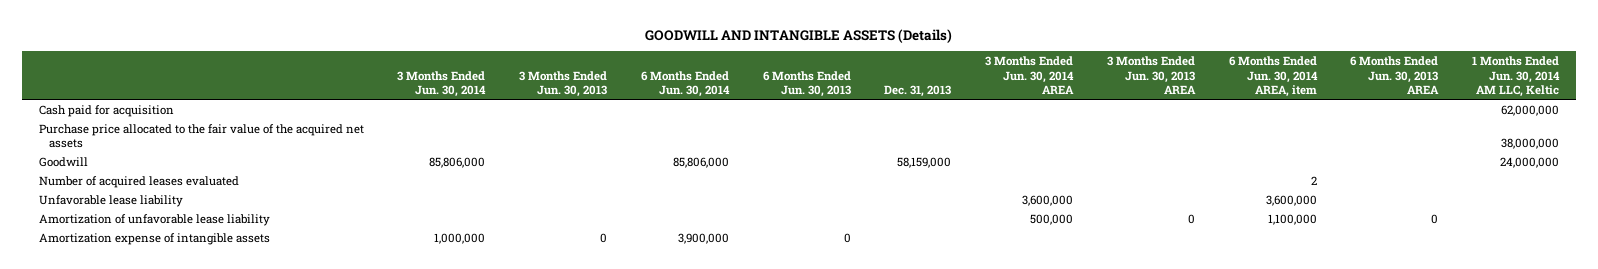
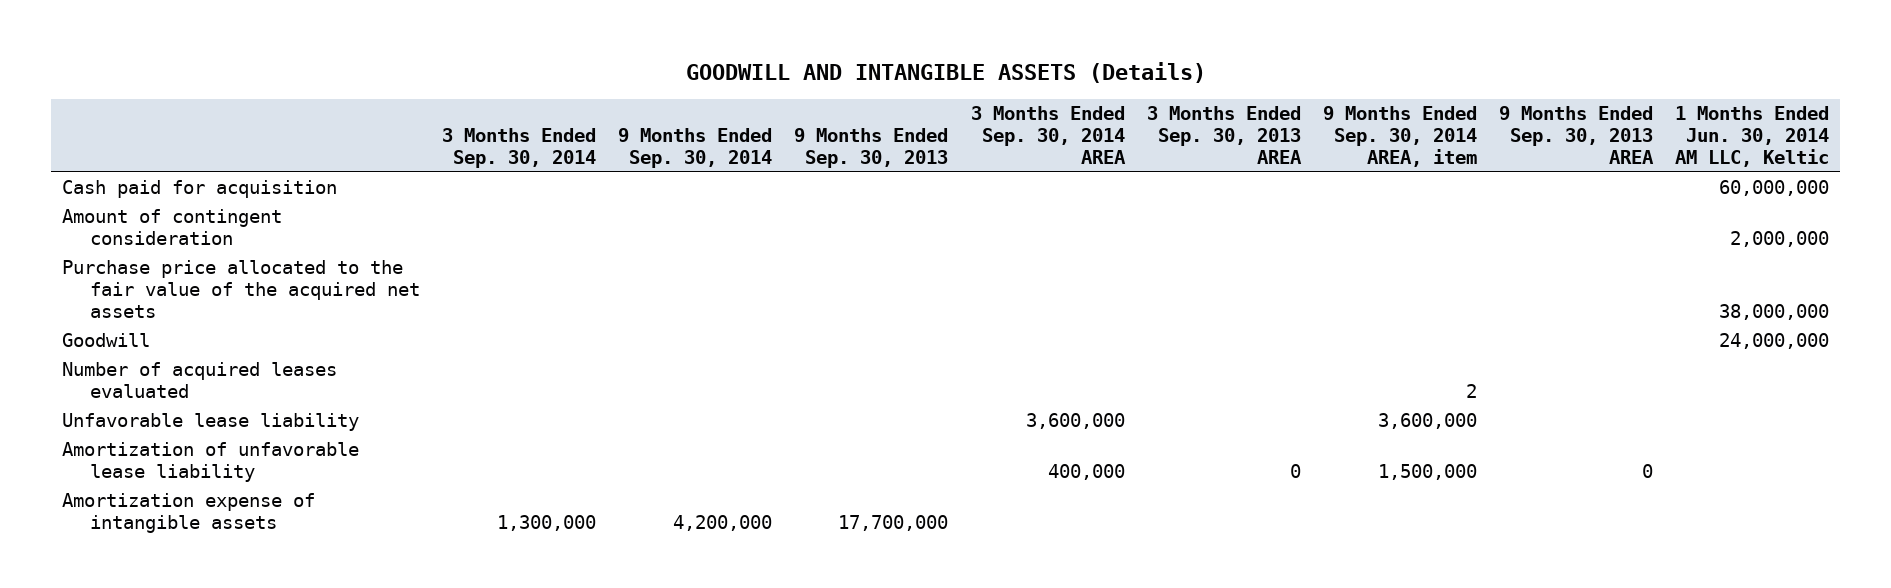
- | 3 Months Ended Jun. 30, 2014 | 3 Months Ended Jun. 30, 2013 | 6 Months Ended Jun. 30, 2014 | 6 Months Ended Jun. 30, 2013 | Dec. 31, 2013 | 3 Months Ended Jun. 30, 2014 AREA | 3 Months Ended Jun. 30, 2013 AREA | 6 Months Ended Jun. 30, 2014 AREA, item | 6 Months Ended Jun. 30, 2013 AREA | 1 Months Ended Jun. 30, 2014 AM LLC, Keltic
+ | 3 Months Ended Sep. 30, 2014 | 9 Months Ended Sep. 30, 2014 | 9 Months Ended Sep. 30, 2013 | 3 Months Ended Sep. 30, 2014 AREA | 3 Months Ended Sep. 30, 2013 AREA | 9 Months Ended Sep. 30, 2014 AREA, item | 9 Months Ended Sep. 30, 2013 AREA | 1 Months Ended Jun. 30, 2014 AM LLC, Keltic
- Cash paid for acquisition | | | | | | | | | | 62,000,000
+ Cash paid for acquisition | | | | | | | | 60,000,000
+ Amount of contingent consideration | | | | | | | | 2,000,000

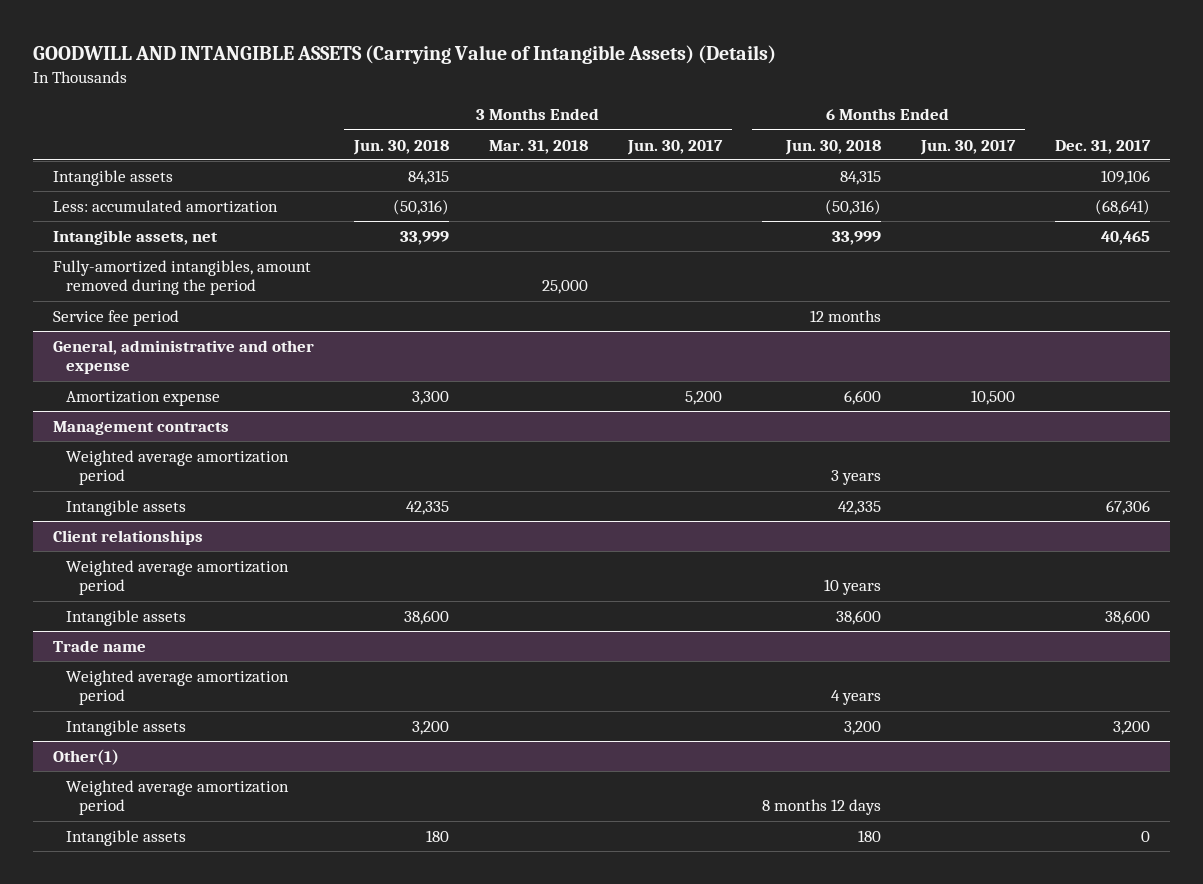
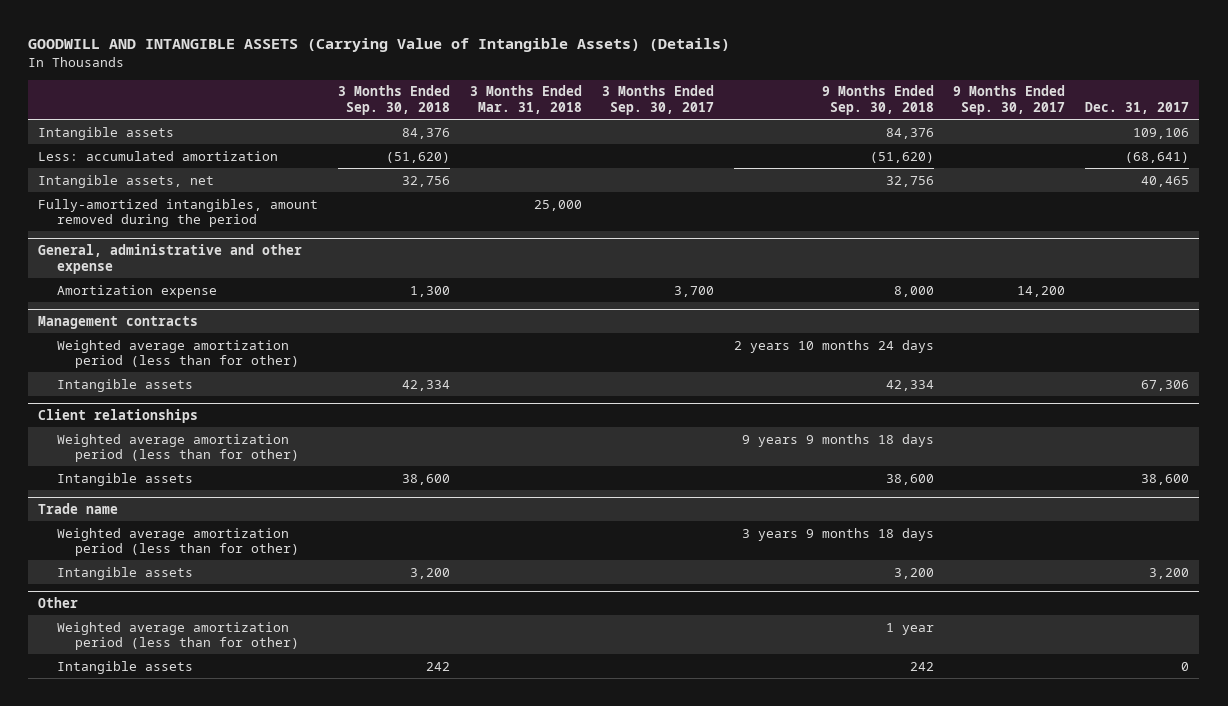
- | 3 Months Ended Jun. 30, 2018 | 3 Months Ended Mar. 31, 2018 | 3 Months Ended Jun. 30, 2017 | 6 Months Ended Jun. 30, 2018 | 6 Months Ended Jun. 30, 2017 | Dec. 31, 2017
+ | 3 Months Ended Sep. 30, 2018 | 3 Months Ended Mar. 31, 2018 | 3 Months Ended Sep. 30, 2017 | 9 Months Ended Sep. 30, 2018 | 9 Months Ended Sep. 30, 2017 | Dec. 31, 2017
- Service fee period | | | | 12 months | |
@ Management contracts
- Weighted average amortization period | | | | 3 years | |
+ Weighted average amortization period (less than for other) | | | | 2 years 10 months 24 days | |
@ Client relationships
- Weighted average amortization period | | | | 10 years | |
+ Weighted average amortization period (less than for other) | | | | 9 years 9 months 18 days | |
@ Trade name
- Weighted average amortization period | | | | 4 years | |
+ Weighted average amortization period (less than for other) | | | | 3 years 9 months 18 days | |
- Other(1)
- Weighted average amortization period | | | | 8 months 12 days | |
+ Other
+ Weighted average amortization period (less than for other) | | | | 1 year | |

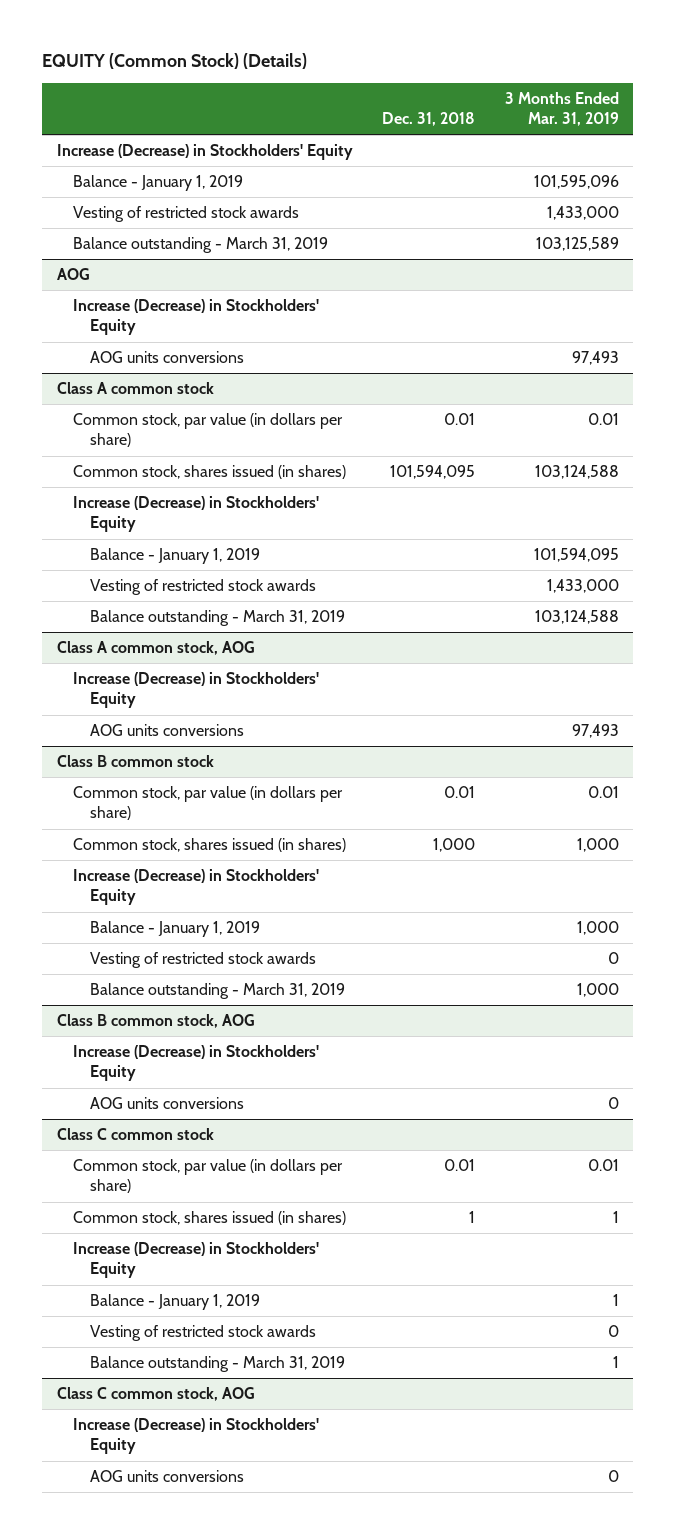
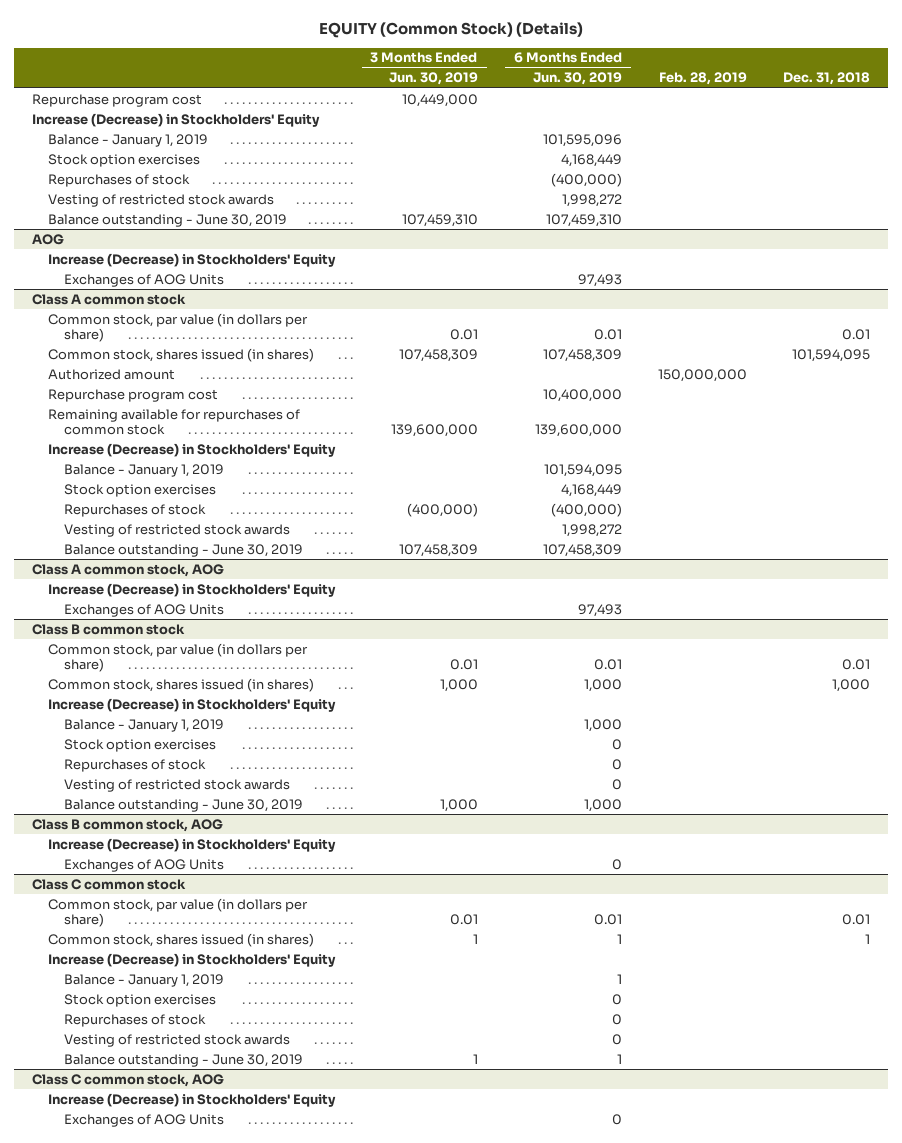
- | Dec. 31, 2018 | 3 Months Ended Mar. 31, 2019
+ | 3 Months Ended Jun. 30, 2019 | 6 Months Ended Jun. 30, 2019 | Feb. 28, 2019 | Dec. 31, 2018
+ Repurchase program cost | 10,449,000 | | |
+ Stock option exercises | | 4,168,449 | |
+ Repurchases of stock | | (400,000) | |
- Balance outstanding - March 31, 2019 | | 103,125,589
+ Balance outstanding - June 30, 2019 | 107,459,310 | 107,459,310 | |
@ AOG
- AOG units conversions | | 97,493
+ Exchanges of AOG Units | | 97,493 | |
@ Class A common stock
+ Authorized amount | | | 150,000,000 |
+ Repurchase program cost | | 10,400,000 | |
+ Remaining available for repurchases of common stock | 139,600,000 | 139,600,000 | |
+ Stock option exercises | | 4,168,449 | |
+ Repurchases of stock | (400,000) | (400,000) | |
- Balance outstanding - March 31, 2019 | | 103,124,588
+ Balance outstanding - June 30, 2019 | 107,458,309 | 107,458,309 | |
@ Class A common stock, AOG
- AOG units conversions | | 97,493
+ Exchanges of AOG Units | | 97,493 | |
@ Class B common stock
+ Stock option exercises | | 0 | |
+ Repurchases of stock | | 0 | |
- Balance outstanding - March 31, 2019 | | 1,000
+ Balance outstanding - June 30, 2019 | 1,000 | 1,000 | |
@ Class B common stock, AOG
- AOG units conversions | | 0
+ Exchanges of AOG Units | | 0 | |
@ Class C common stock
+ Stock option exercises | | 0 | |
+ Repurchases of stock | | 0 | |
- Balance outstanding - March 31, 2019 | | 1
+ Balance outstanding - June 30, 2019 | 1 | 1 | |
@ Class C common stock, AOG
- AOG units conversions | | 0
+ Exchanges of AOG Units | | 0 | |

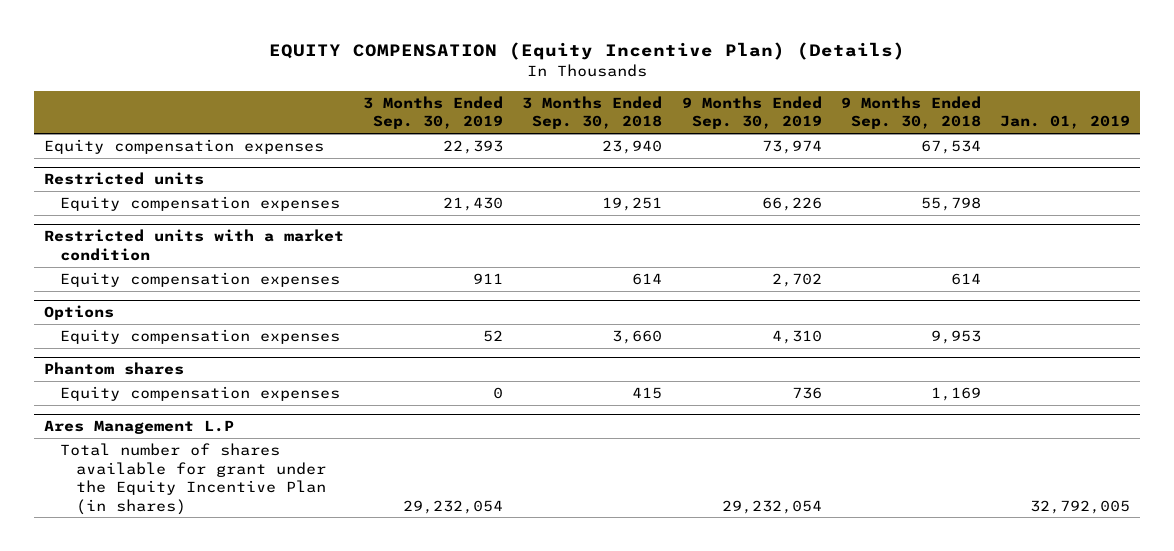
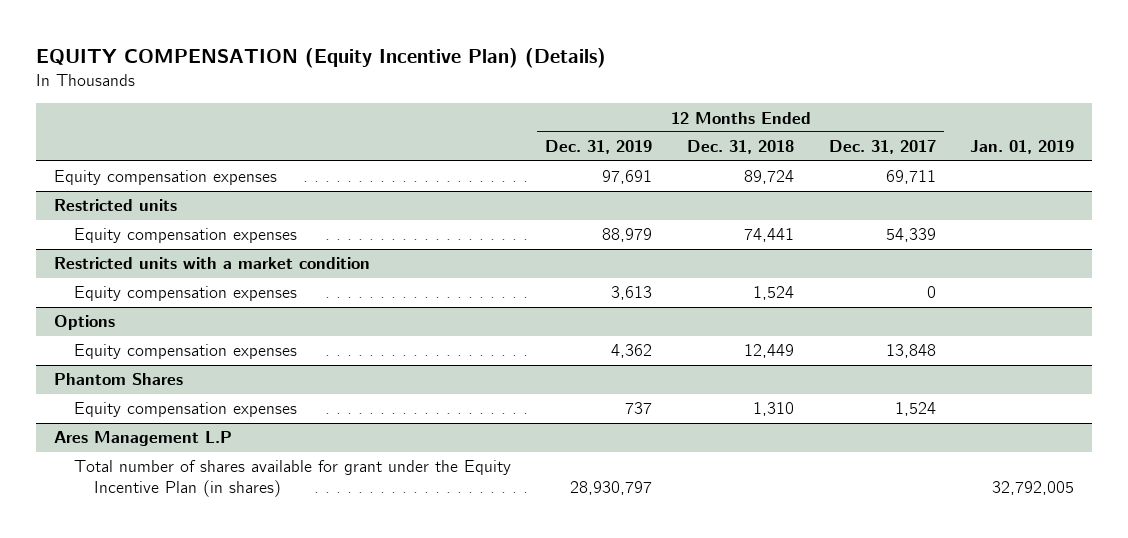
- | 3 Months Ended Sep. 30, 2019 | 3 Months Ended Sep. 30, 2018 | 9 Months Ended Sep. 30, 2019 | 9 Months Ended Sep. 30, 2018 | Jan. 01, 2019
+ | 12 Months Ended Dec. 31, 2019 | 12 Months Ended Dec. 31, 2018 | 12 Months Ended Dec. 31, 2017 | Jan. 01, 2019
- Phantom shares
+ Phantom Shares

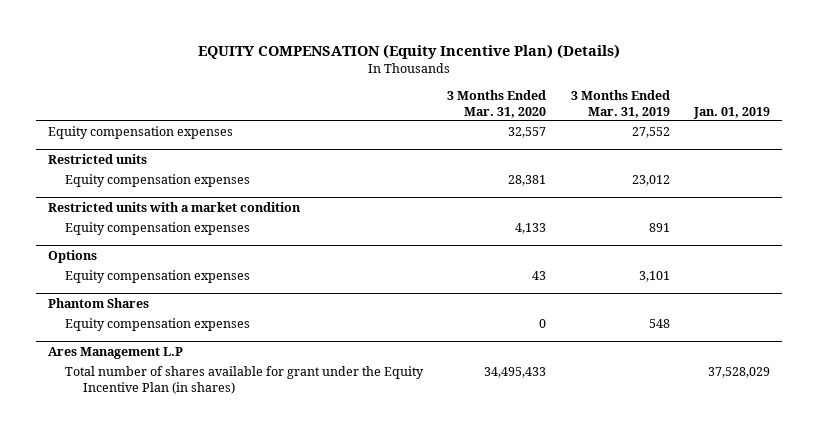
- | 12 Months Ended Dec. 31, 2019 | 12 Months Ended Dec. 31, 2018 | 12 Months Ended Dec. 31, 2017 | Jan. 01, 2019
+ | 3 Months Ended Mar. 31, 2020 | 3 Months Ended Mar. 31, 2019 | Jan. 01, 2019
@ Ares Management L.P
- Total number of shares available for grant under the Equity Incentive Plan (in shares) | 28,930,797 | | | 32,792,005
+ Total number of shares available for grant under the Equity Incentive Plan (in shares) | 34,495,433 | | 37,528,029

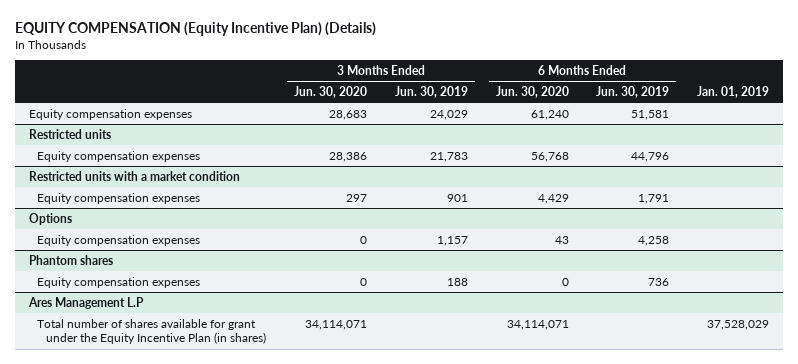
- | 3 Months Ended Mar. 31, 2020 | 3 Months Ended Mar. 31, 2019 | Jan. 01, 2019
+ | 3 Months Ended Jun. 30, 2020 | 3 Months Ended Jun. 30, 2019 | 6 Months Ended Jun. 30, 2020 | 6 Months Ended Jun. 30, 2019 | Jan. 01, 2019
- Phantom Shares
+ Phantom shares

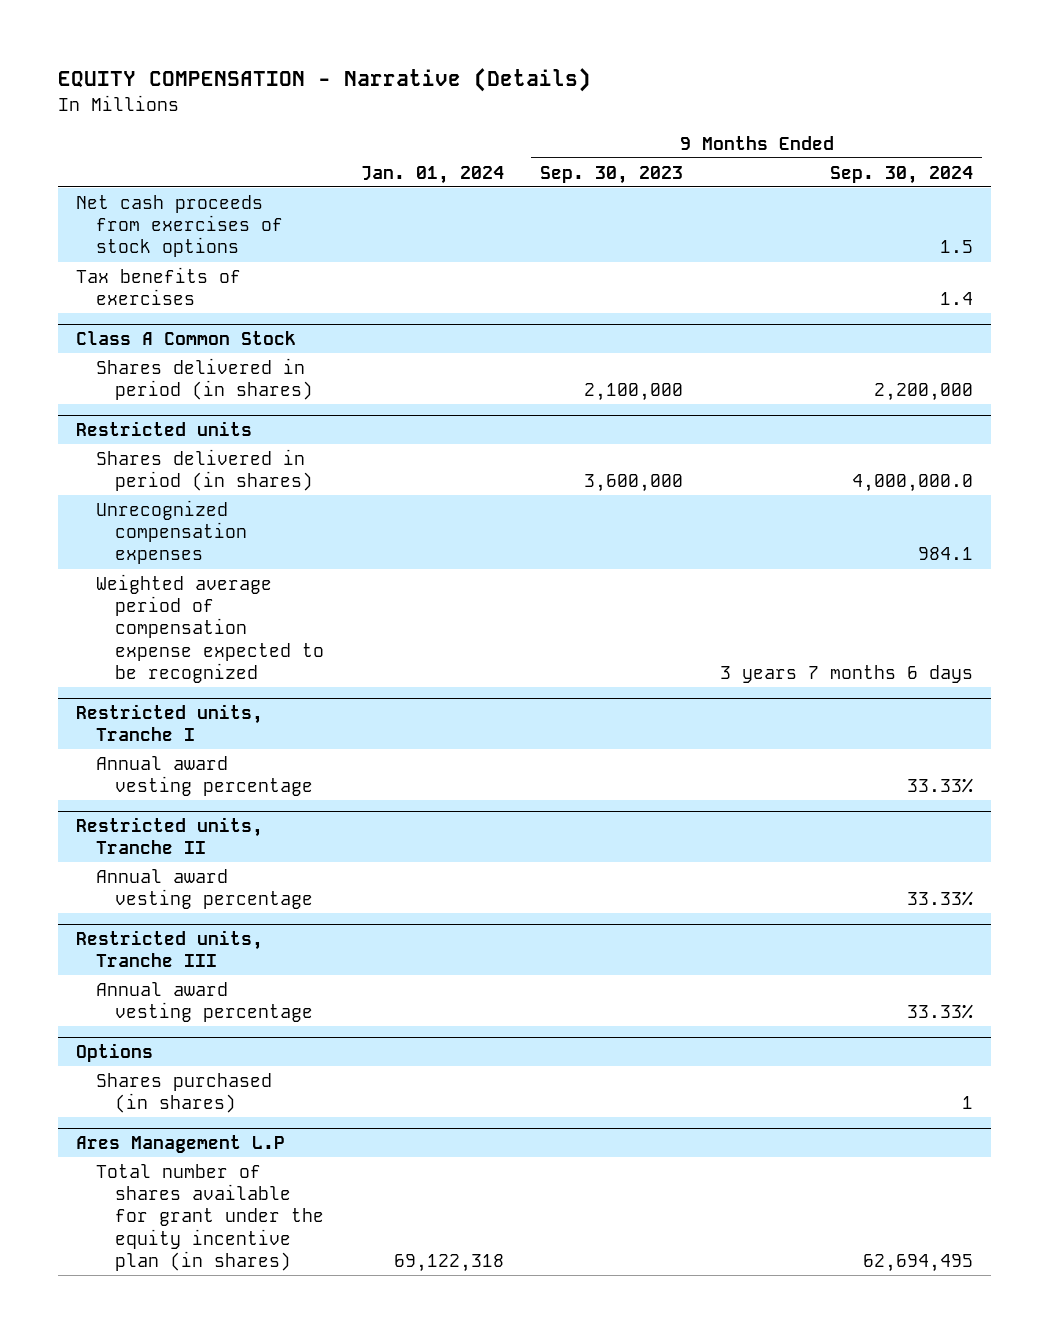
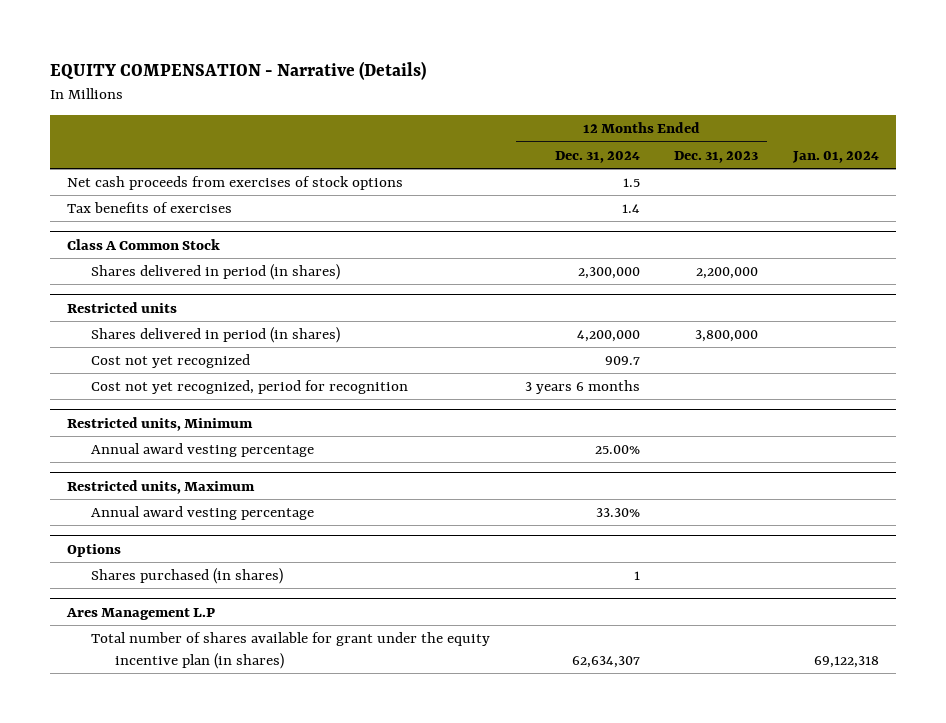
- | Jan. 01, 2024 | 9 Months Ended Sep. 30, 2023 | 9 Months Ended Sep. 30, 2024
+ | 12 Months Ended Dec. 31, 2024 | 12 Months Ended Dec. 31, 2023 | Jan. 01, 2024
@ Restricted units
- Unrecognized compensation expenses | | | 984.1
- Weighted average period of compensation expense expected to be recognized | | | 3 years 7 months 6 days
- Restricted units, Tranche I
- Annual award vesting percentage | | | 33.33%
- Restricted units, Tranche II
- Annual award vesting percentage | | | 33.33%
- Restricted units, Tranche III
- Annual award vesting percentage | | | 33.33%
@ Restricted units
+ Cost not yet recognized | 909.7 | |
+ Cost not yet recognized, period for recognition | 3 years 6 months | |
+ Restricted units, Minimum
+ Annual award vesting percentage | 25.00% | |
+ Restricted units, Maximum
+ Annual award vesting percentage | 33.30% | |

